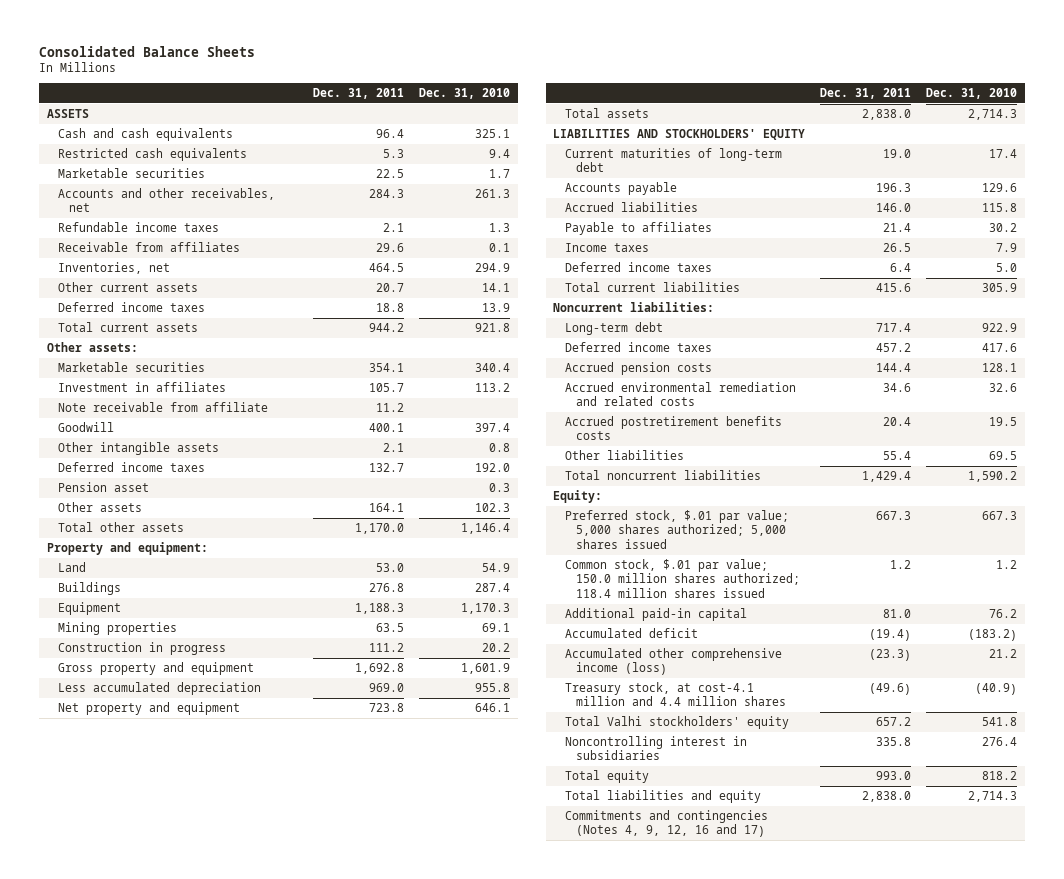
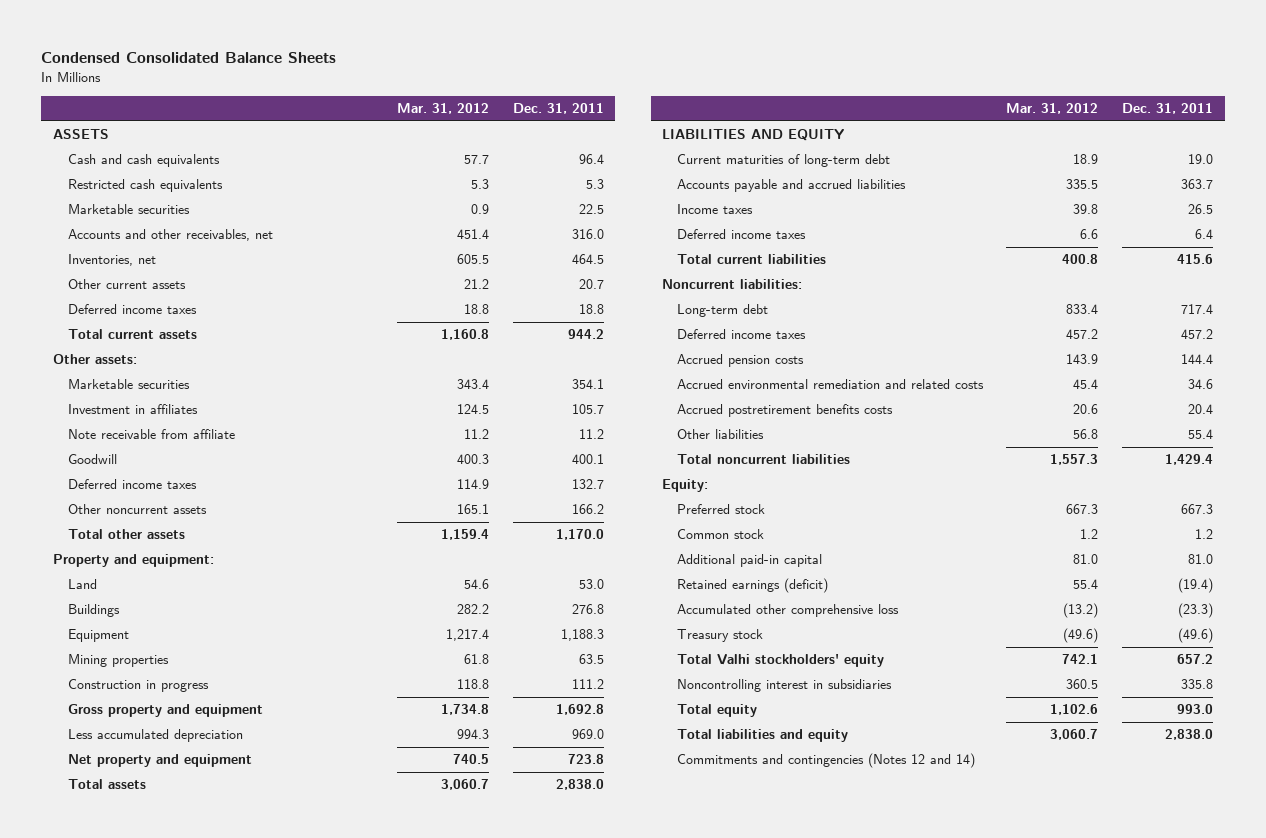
- Consolidated Balance Sheets
+ Condensed Consolidated Balance Sheets
- | Dec. 31, 2011 | Dec. 31, 2010
+ | Mar. 31, 2012 | Dec. 31, 2011
- Accounts and other receivables, net | 284.3 | 261.3
- Refundable income taxes | 2.1 | 1.3
- Receivable from affiliates | 29.6 | 0.1
+ Accounts and other receivables, net | 451.4 | 316.0
- Other intangible assets | 2.1 | 0.8
- Pension asset | | 0.3
- Other assets | 164.1 | 102.3
+ Other noncurrent assets | 165.1 | 166.2
- LIABILITIES AND STOCKHOLDERS' EQUITY
+ LIABILITIES AND EQUITY
- Accounts payable | 196.3 | 129.6
- Accrued liabilities | 146.0 | 115.8
- Payable to affiliates | 21.4 | 30.2
+ Accounts payable and accrued liabilities | 335.5 | 363.7
- Preferred stock, $.01 par value; 5,000 shares authorized; 5,000 shares issued | 667.3 | 667.3
- Common stock, $.01 par value; 150.0 million shares authorized; 118.4 million shares issued | 1.2 | 1.2
+ Preferred stock | 667.3 | 667.3
+ Common stock | 1.2 | 1.2
- Accumulated deficit | (19.4) | (183.2)
- Accumulated other comprehensive income (loss) | (23.3) | 21.2
- Treasury stock, at cost-4.1 million and 4.4 million shares | (49.6) | (40.9)
+ Retained earnings (deficit) | 55.4 | (19.4)
+ Accumulated other comprehensive loss | (13.2) | (23.3)
+ Treasury stock | (49.6) | (49.6)
- Commitments and contingencies (Notes 4, 9, 12, 16 and 17)
+ Commitments and contingencies (Notes 12 and 14)

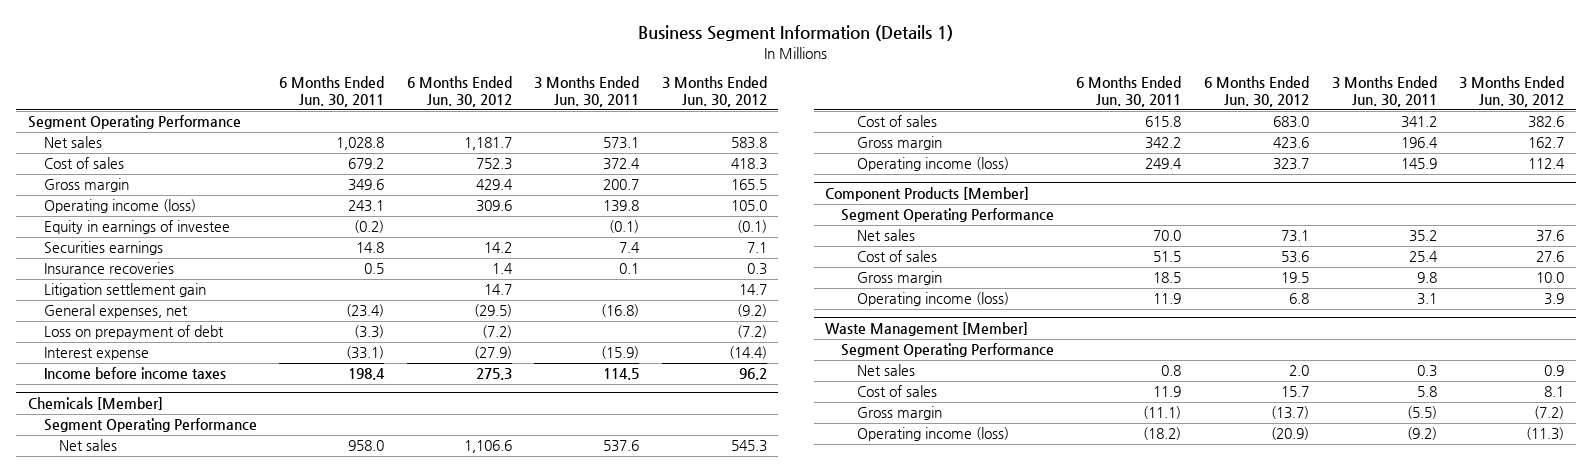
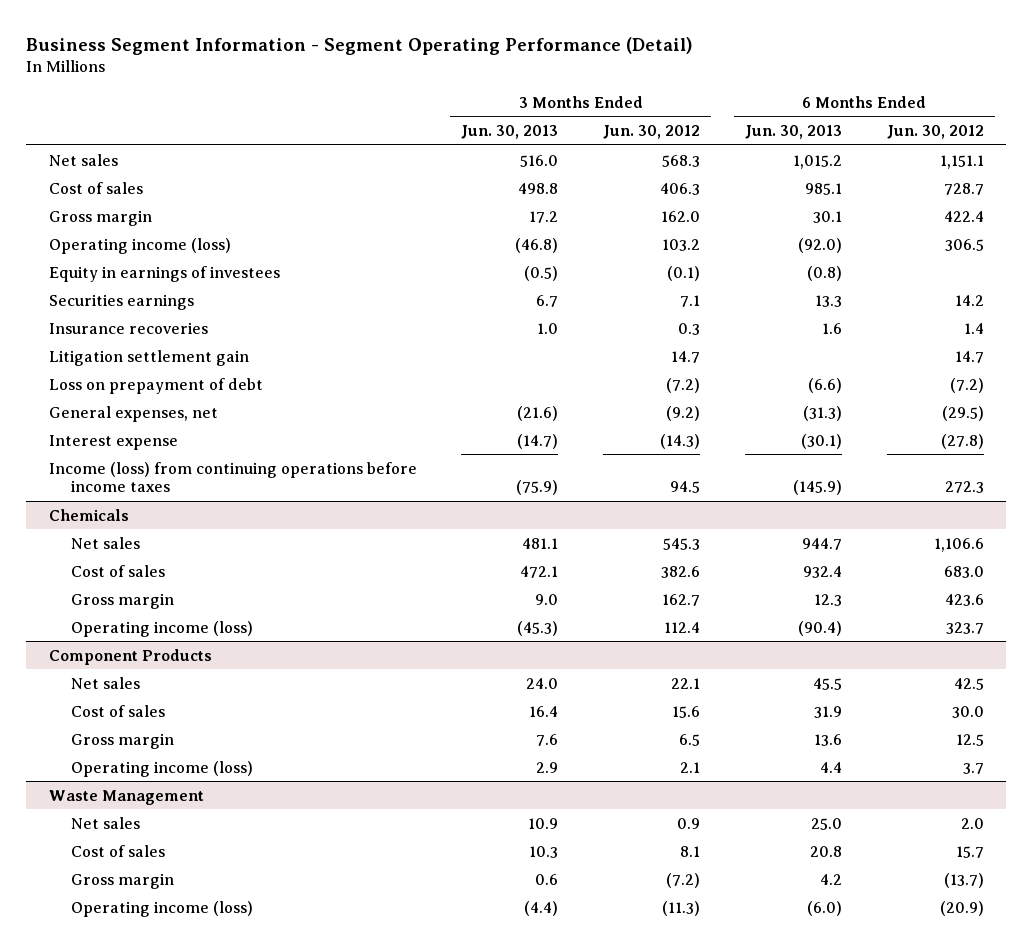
- Business Segment Information (Details 1)
+ Business Segment Information - Segment Operating Performance (Detail)
- | 6 Months Ended Jun. 30, 2011 | 6 Months Ended Jun. 30, 2012 | 3 Months Ended Jun. 30, 2011 | 3 Months Ended Jun. 30, 2012
+ | 3 Months Ended Jun. 30, 2013 | 3 Months Ended Jun. 30, 2012 | 6 Months Ended Jun. 30, 2013 | 6 Months Ended Jun. 30, 2012
- Segment Operating Performance
- Net sales | 1,028.8 | 1,181.7 | 573.1 | 583.8
- Cost of sales | 679.2 | 752.3 | 372.4 | 418.3
- Gross margin | 349.6 | 429.4 | 200.7 | 165.5
- Operating income (loss) | 243.1 | 309.6 | 139.8 | 105.0
- Equity in earnings of investee | (0.2) | | (0.1) | (0.1)
+ Net sales | 516.0 | 568.3 | 1,015.2 | 1,151.1
+ Cost of sales | 498.8 | 406.3 | 985.1 | 728.7
+ Gross margin | 17.2 | 162.0 | 30.1 | 422.4
+ Operating income (loss) | (46.8) | 103.2 | (92.0) | 306.5
+ Equity in earnings of investees | (0.5) | (0.1) | (0.8) |
- Interest expense | (33.1) | (27.9) | (15.9) | (14.4)
- Income before income taxes | 198.4 | 275.3 | 114.5 | 96.2
- Chemicals [Member]
- Segment Operating Performance
moved down: General expenses, net | (21.6) | (9.2) | (31.3) | (29.5)
+ Interest expense | (14.7) | (14.3) | (30.1) | (27.8)
+ Income (loss) from continuing operations before income taxes | (75.9) | 94.5 | (145.9) | 272.3
+ Chemicals
- Component Products [Member]
- Segment Operating Performance
- Net sales | 70.0 | 73.1 | 35.2 | 37.6
- Cost of sales | 51.5 | 53.6 | 25.4 | 27.6
- Gross margin | 18.5 | 19.5 | 9.8 | 10.0
- Operating income (loss) | 11.9 | 6.8 | 3.1 | 3.9
- Waste Management [Member]
- Segment Operating Performance
+ Component Products
+ Net sales | 24.0 | 22.1 | 45.5 | 42.5
+ Cost of sales | 16.4 | 15.6 | 31.9 | 30.0
+ Gross margin | 7.6 | 6.5 | 13.6 | 12.5
+ Operating income (loss) | 2.9 | 2.1 | 4.4 | 3.7
+ Waste Management

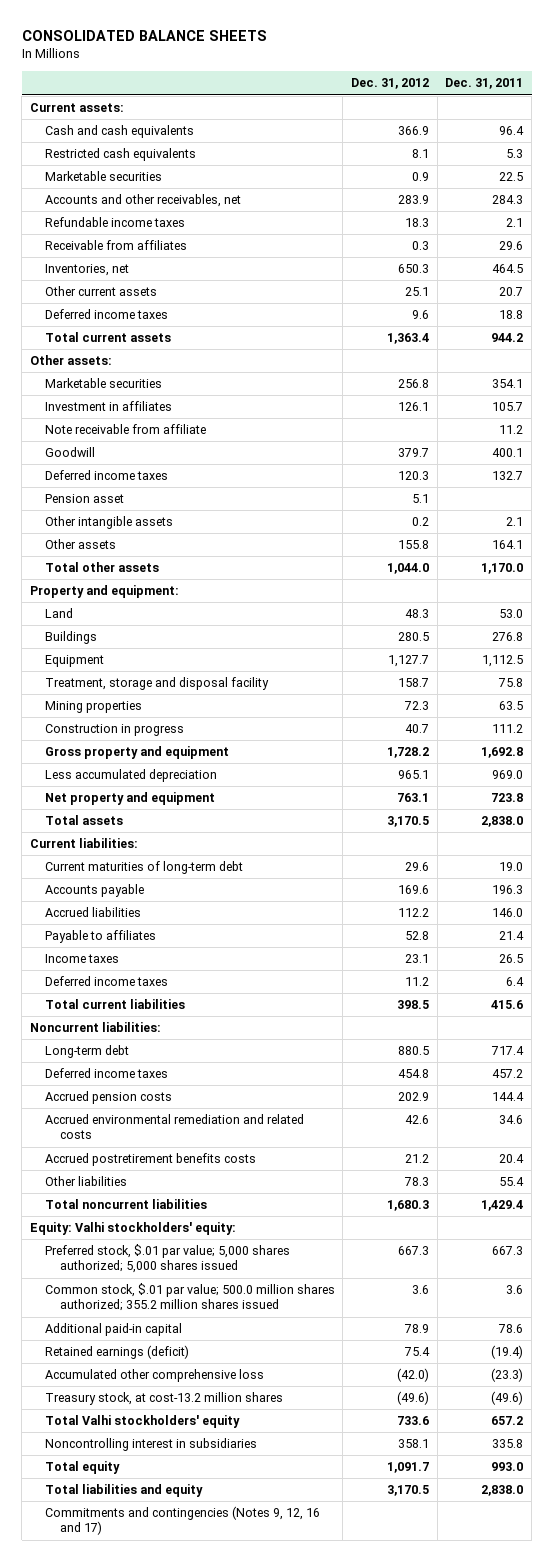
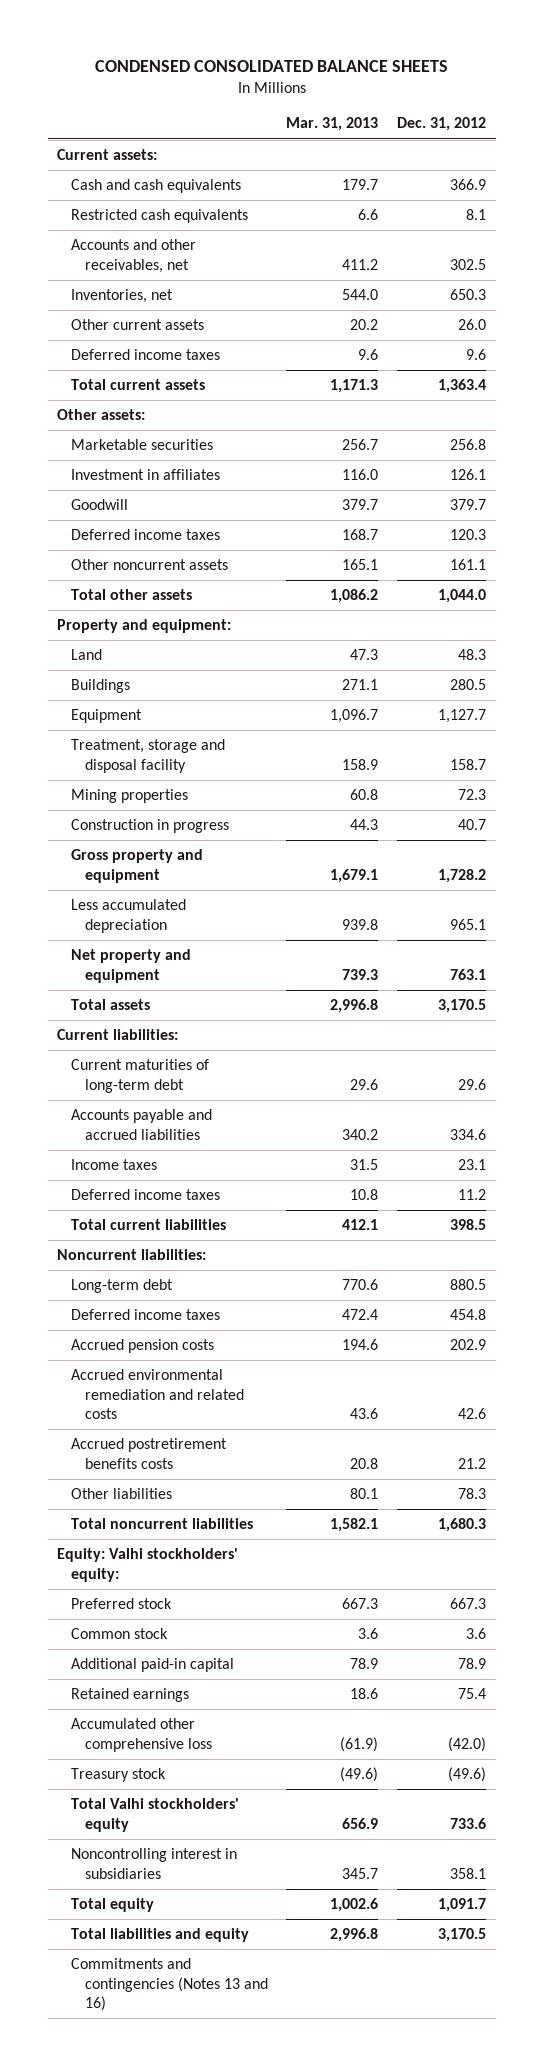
- CONSOLIDATED BALANCE SHEETS
+ CONDENSED CONSOLIDATED BALANCE SHEETS
- | Dec. 31, 2012 | Dec. 31, 2011
+ | Mar. 31, 2013 | Dec. 31, 2012
- Marketable securities | 0.9 | 22.5
- Accounts and other receivables, net | 283.9 | 284.3
- Refundable income taxes | 18.3 | 2.1
- Receivable from affiliates | 0.3 | 29.6
+ Accounts and other receivables, net | 411.2 | 302.5
- Other current assets | 25.1 | 20.7
+ Other current assets | 20.2 | 26.0
- Note receivable from affiliate | | 11.2
- Pension asset | 5.1 |
- Other intangible assets | 0.2 | 2.1
- Other assets | 155.8 | 164.1
+ Other noncurrent assets | 165.1 | 161.1
- Accounts payable | 169.6 | 196.3
- Accrued liabilities | 112.2 | 146.0
- Payable to affiliates | 52.8 | 21.4
+ Accounts payable and accrued liabilities | 340.2 | 334.6
- Preferred stock, $.01 par value; 5,000 shares authorized; 5,000 shares issued | 667.3 | 667.3
- Common stock, $.01 par value; 500.0 million shares authorized; 355.2 million shares issued | 3.6 | 3.6
+ Preferred stock | 667.3 | 667.3
+ Common stock | 3.6 | 3.6
- Retained earnings (deficit) | 75.4 | (19.4)
+ Retained earnings | 18.6 | 75.4
- Treasury stock, at cost-13.2 million shares | (49.6) | (49.6)
+ Treasury stock | (49.6) | (49.6)
- Commitments and contingencies (Notes 9, 12, 16 and 17)
+ Commitments and contingencies (Notes 13 and 16)

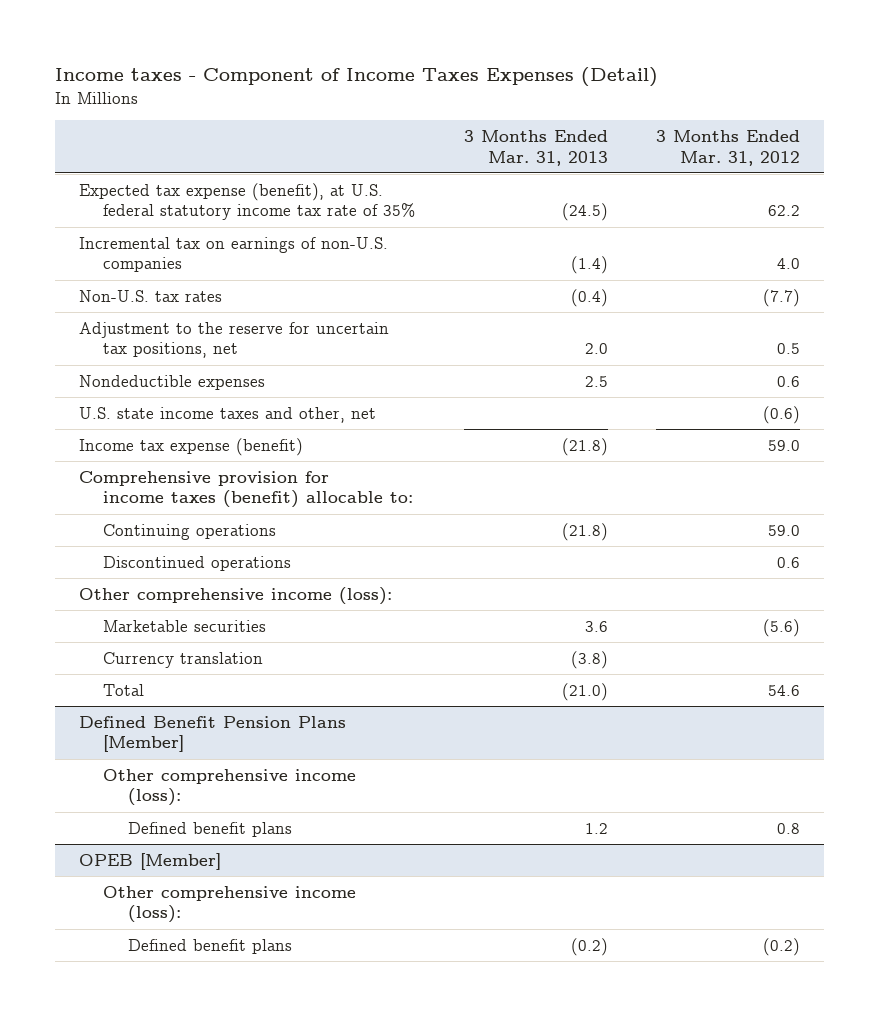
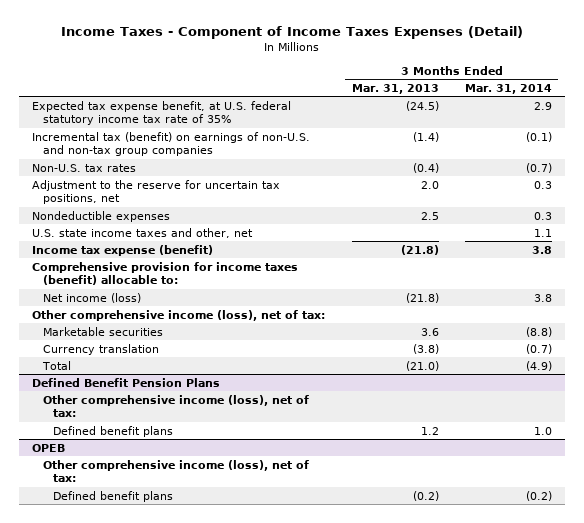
- Income taxes - Component of Income Taxes Expenses (Detail)
+ Income Taxes - Component of Income Taxes Expenses (Detail)
- | 3 Months Ended Mar. 31, 2013 | 3 Months Ended Mar. 31, 2012
+ | 3 Months Ended Mar. 31, 2013 | 3 Months Ended Mar. 31, 2014
- Expected tax expense (benefit), at U.S. federal statutory income tax rate of 35% | (24.5) | 62.2
- Incremental tax on earnings of non-U.S. companies | (1.4) | 4.0
+ Expected tax expense benefit, at U.S. federal statutory income tax rate of 35% | (24.5) | 2.9
+ Incremental tax (benefit) on earnings of non-U.S. and non-tax group companies | (1.4) | (0.1)
- Continuing operations | (21.8) | 59.0
- Discontinued operations | | 0.6
- Other comprehensive income (loss):
+ Net income (loss) | (21.8) | 3.8
+ Other comprehensive income (loss), net of tax:
- Defined Benefit Pension Plans [Member]
- Other comprehensive income (loss):
+ Defined Benefit Pension Plans
+ Other comprehensive income (loss), net of tax:
- OPEB [Member]
- Other comprehensive income (loss):
+ OPEB
+ Other comprehensive income (loss), net of tax:

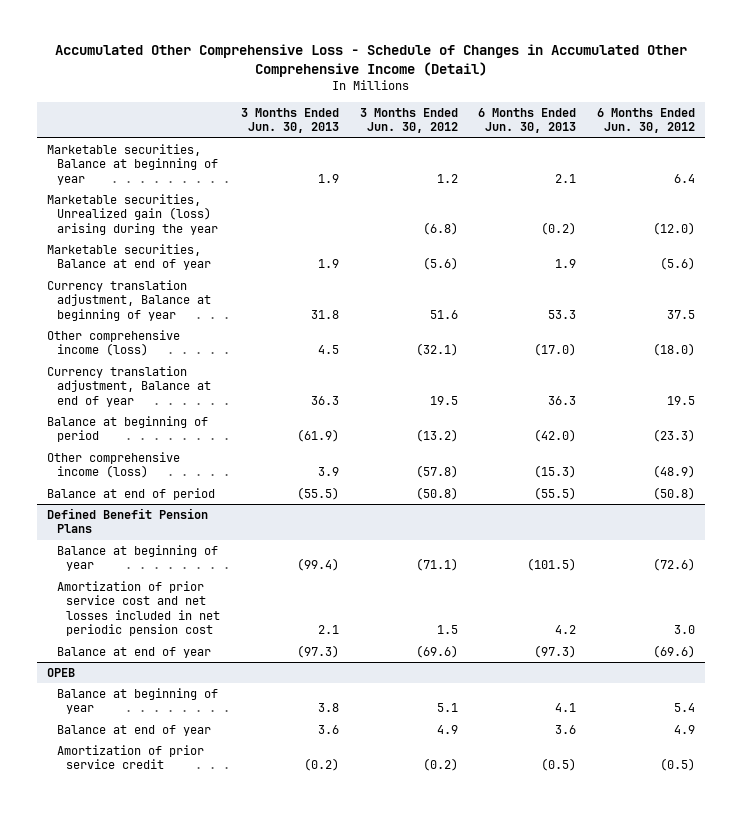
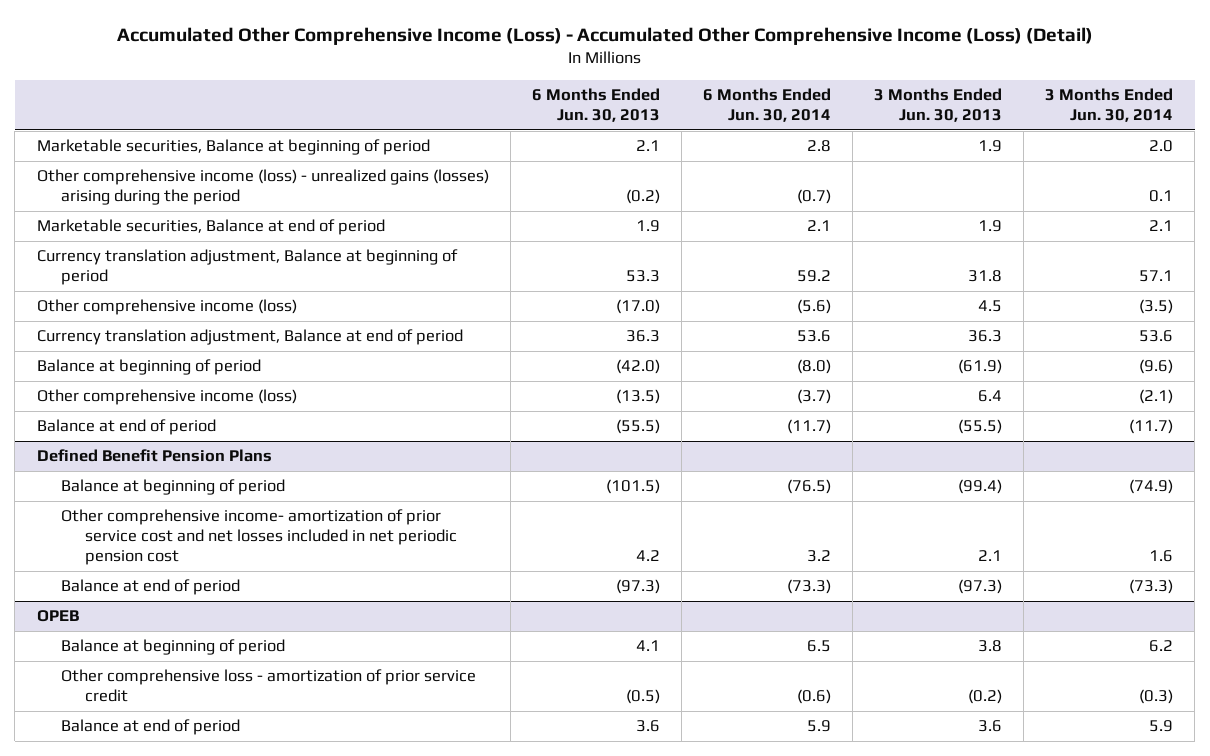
- Accumulated Other Comprehensive Loss - Schedule of Changes in Accumulated Other Comprehensive Income (Detail)
+ Accumulated Other Comprehensive Income (Loss) - Accumulated Other Comprehensive Income (Loss) (Detail)
- | 3 Months Ended Jun. 30, 2013 | 3 Months Ended Jun. 30, 2012 | 6 Months Ended Jun. 30, 2013 | 6 Months Ended Jun. 30, 2012
+ | 6 Months Ended Jun. 30, 2013 | 6 Months Ended Jun. 30, 2014 | 3 Months Ended Jun. 30, 2013 | 3 Months Ended Jun. 30, 2014
- Marketable securities, Balance at beginning of year | 1.9 | 1.2 | 2.1 | 6.4
- Marketable securities, Unrealized gain (loss) arising during the year | | (6.8) | (0.2) | (12.0)
- Marketable securities, Balance at end of year | 1.9 | (5.6) | 1.9 | (5.6)
- Currency translation adjustment, Balance at beginning of year | 31.8 | 51.6 | 53.3 | 37.5
+ Marketable securities, Balance at beginning of period | 2.1 | 2.8 | 1.9 | 2.0
+ Other comprehensive income (loss) - unrealized gains (losses) arising during the period | (0.2) | (0.7) | | 0.1
+ Marketable securities, Balance at end of period | 1.9 | 2.1 | 1.9 | 2.1
+ Currency translation adjustment, Balance at beginning of period | 53.3 | 59.2 | 31.8 | 57.1
- Currency translation adjustment, Balance at end of year | 36.3 | 19.5 | 36.3 | 19.5
+ Currency translation adjustment, Balance at end of period | 36.3 | 53.6 | 36.3 | 53.6
- Other comprehensive income (loss) | 3.9 | (57.8) | (15.3) | (48.9)
+ Other comprehensive income (loss) | (13.5) | (3.7) | 6.4 | (2.1)
@ Defined Benefit Pension Plans
- Balance at beginning of year | (99.4) | (71.1) | (101.5) | (72.6)
- Amortization of prior service cost and net losses included in net periodic pension cost | 2.1 | 1.5 | 4.2 | 3.0
- Balance at end of year | (97.3) | (69.6) | (97.3) | (69.6)
+ Balance at beginning of period | (101.5) | (76.5) | (99.4) | (74.9)
+ Other comprehensive income- amortization of prior service cost and net losses included in net periodic pension cost | 4.2 | 3.2 | 2.1 | 1.6
+ Balance at end of period | (97.3) | (73.3) | (97.3) | (73.3)
@ OPEB
- Balance at beginning of year | 3.8 | 5.1 | 4.1 | 5.4
- Balance at end of year | 3.6 | 4.9 | 3.6 | 4.9
- Amortization of prior service credit | (0.2) | (0.2) | (0.5) | (0.5)
+ Balance at beginning of period | 4.1 | 6.5 | 3.8 | 6.2
+ Other comprehensive loss - amortization of prior service credit | (0.5) | (0.6) | (0.2) | (0.3)
+ Balance at end of period | 3.6 | 5.9 | 3.6 | 5.9

